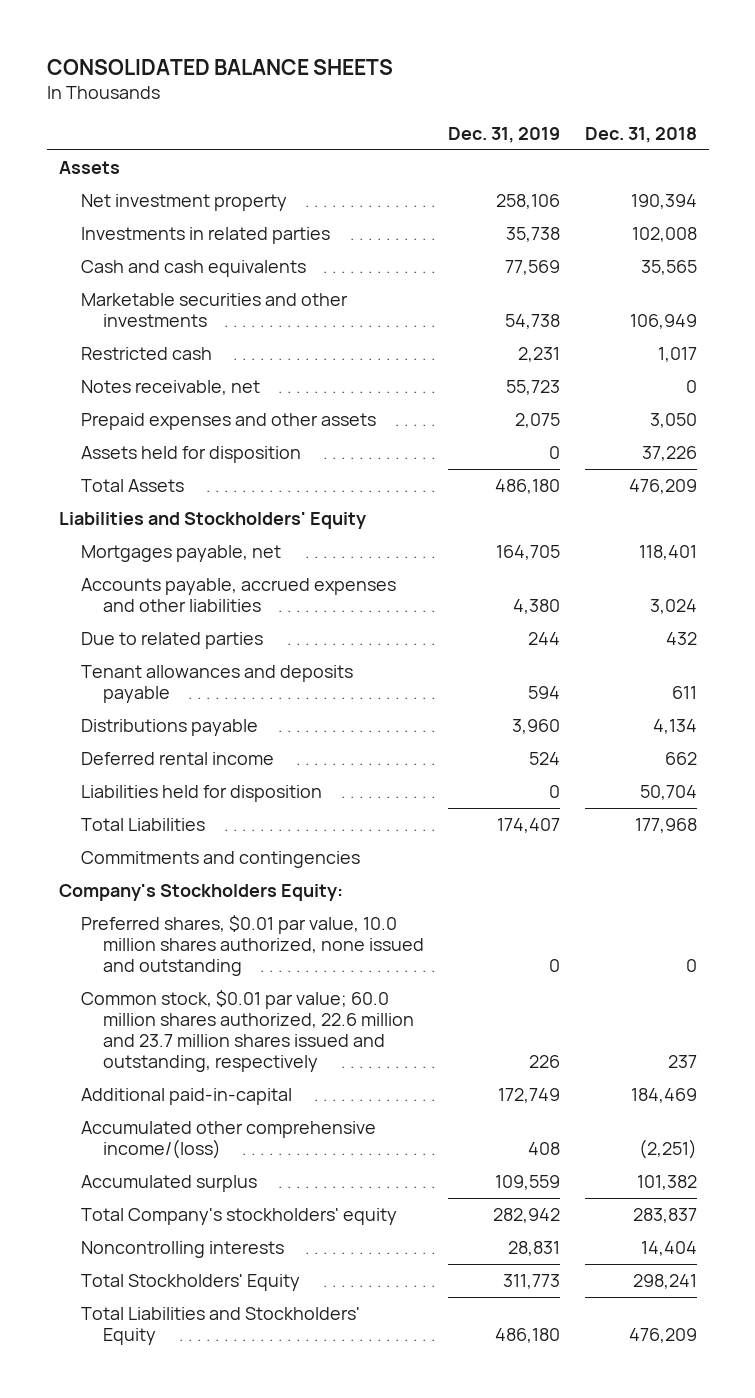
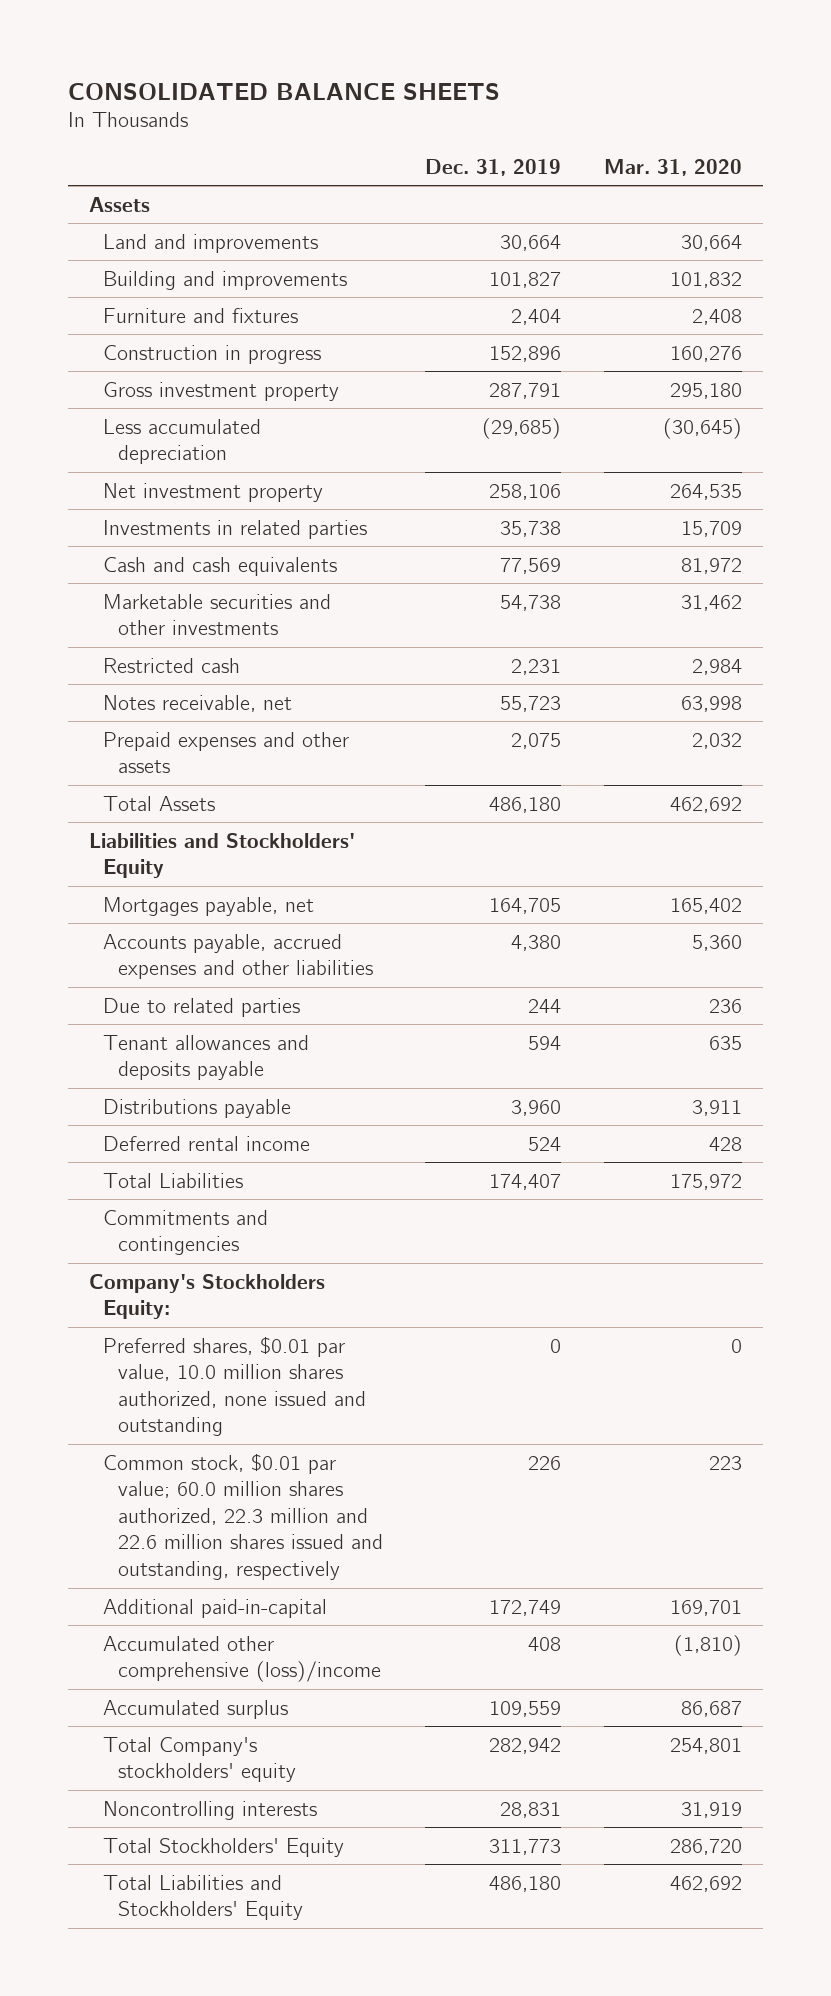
- | Dec. 31, 2019 | Dec. 31, 2018
+ | Dec. 31, 2019 | Mar. 31, 2020
+ Land and improvements | 30,664 | 30,664
+ Building and improvements | 101,827 | 101,832
+ Furniture and fixtures | 2,404 | 2,408
+ Construction in progress | 152,896 | 160,276
+ Gross investment property | 287,791 | 295,180
+ Less accumulated depreciation | (29,685) | (30,645)
- Assets held for disposition | 0 | 37,226
- Liabilities held for disposition | 0 | 50,704
- Common stock, $0.01 par value; 60.0 million shares authorized, 22.6 million and 23.7 million shares issued and outstanding, respectively | 226 | 237
+ Common stock, $0.01 par value; 60.0 million shares authorized, 22.3 million and 22.6 million shares issued and outstanding, respectively | 226 | 223
- Accumulated other comprehensive income/(loss) | 408 | (2,251)
+ Accumulated other comprehensive (loss)/income | 408 | (1,810)

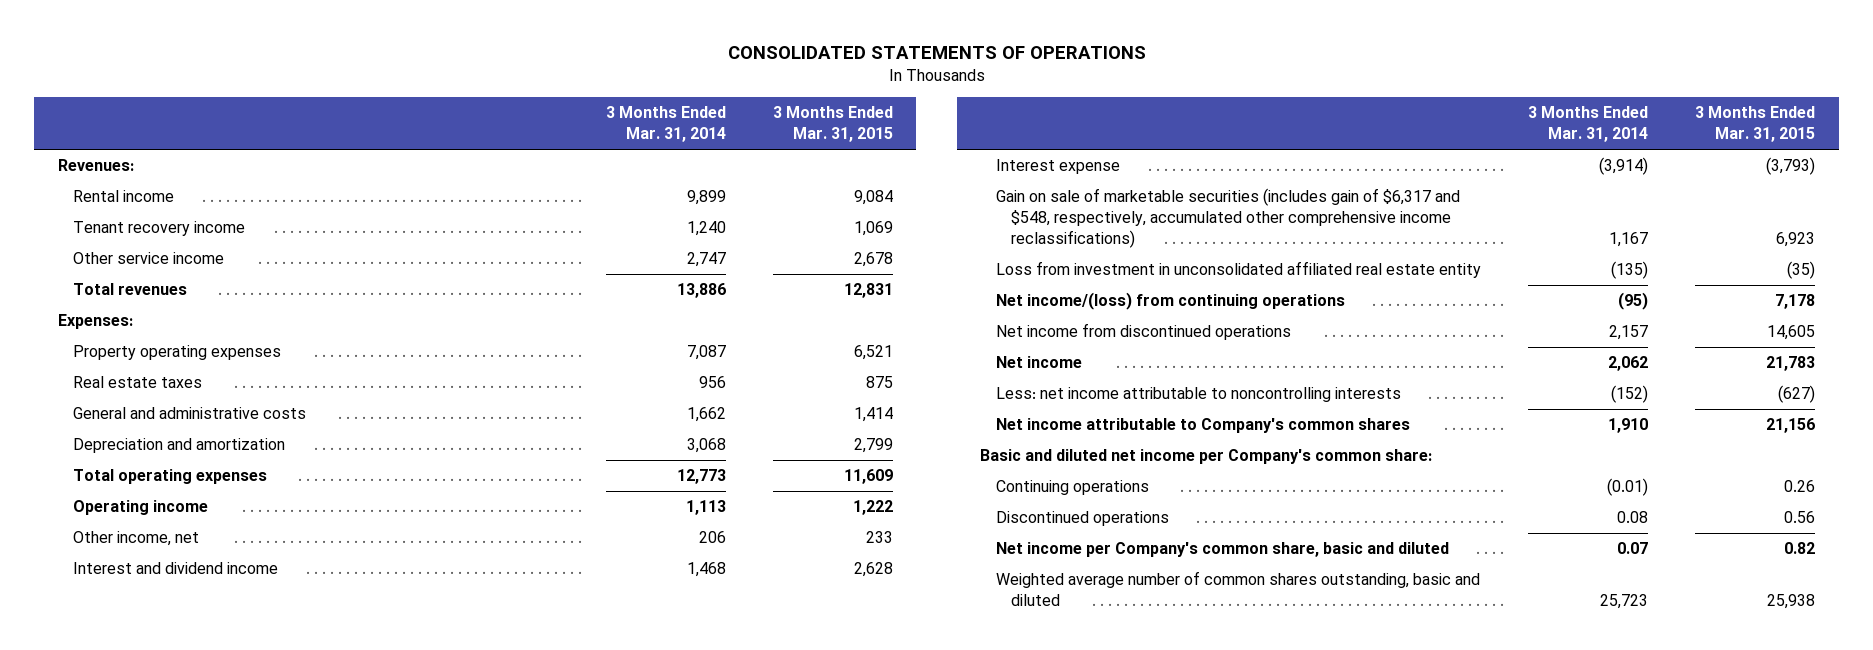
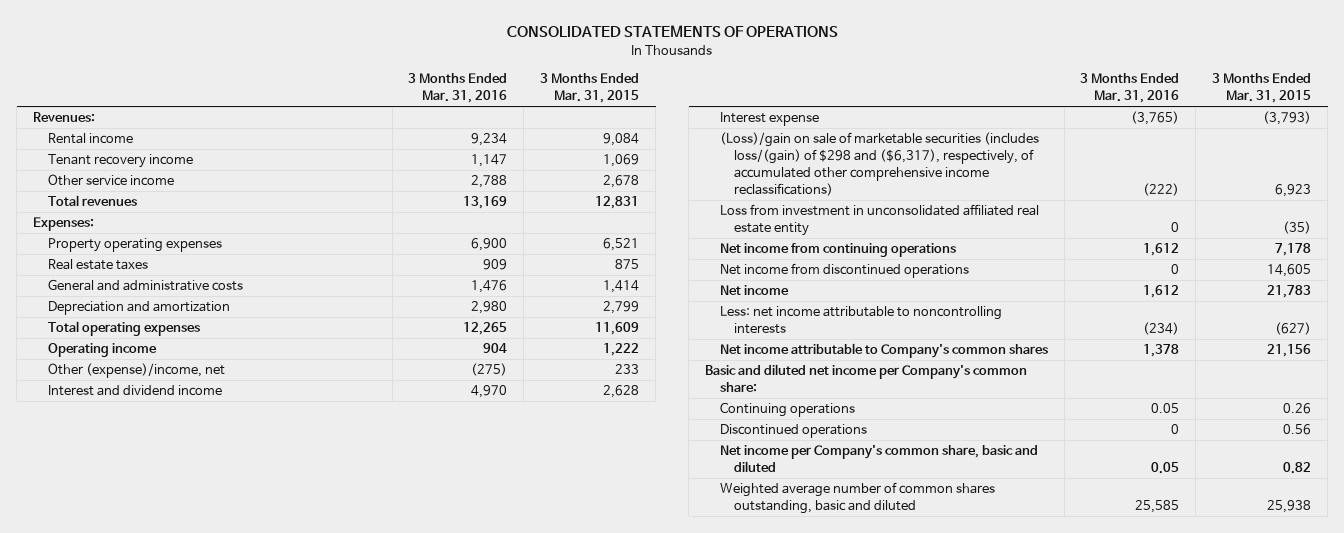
- | 3 Months Ended Mar. 31, 2014 | 3 Months Ended Mar. 31, 2015
+ | 3 Months Ended Mar. 31, 2016 | 3 Months Ended Mar. 31, 2015
- Other income, net | 206 | 233
+ Other (expense)/income, net | (275) | 233
- Gain on sale of marketable securities (includes gain of $6,317 and $548, respectively, accumulated other comprehensive income reclassifications) | 1,167 | 6,923
+ (Loss)/gain on sale of marketable securities (includes loss/(gain) of $298 and ($6,317), respectively, of accumulated other comprehensive income reclassifications) | (222) | 6,923
- Net income/(loss) from continuing operations | (95) | 7,178
+ Net income from continuing operations | 1,612 | 7,178

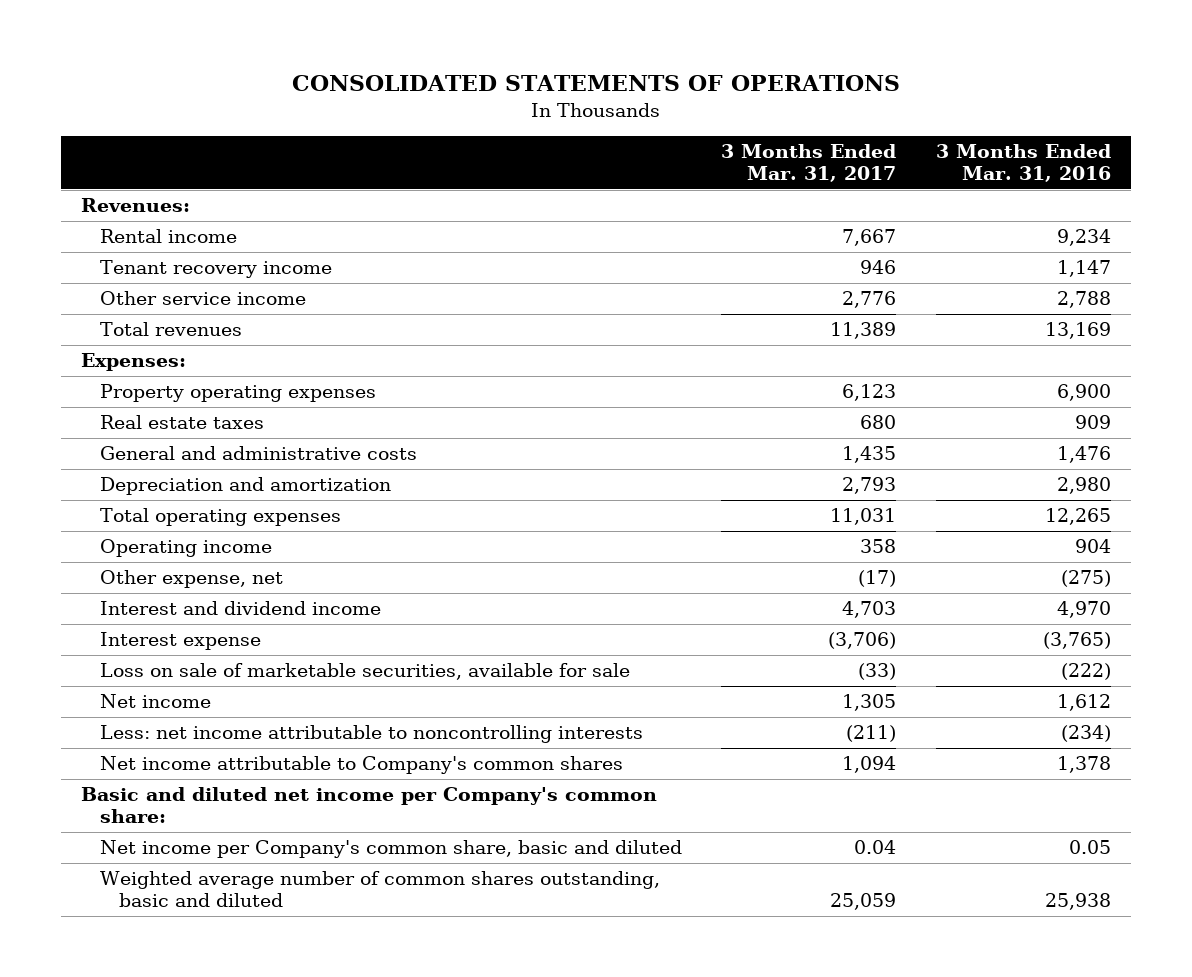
- | 3 Months Ended Mar. 31, 2016 | 3 Months Ended Mar. 31, 2015
+ | 3 Months Ended Mar. 31, 2017 | 3 Months Ended Mar. 31, 2016
- Other (expense)/income, net | (275) | 233
+ Other expense, net | (17) | (275)
- (Loss)/gain on sale of marketable securities (includes loss/(gain) of $298 and ($6,317), respectively, of accumulated other comprehensive income reclassifications) | (222) | 6,923
- Loss from investment in unconsolidated affiliated real estate entity | 0 | (35)
- Net income from continuing operations | 1,612 | 7,178
- Net income from discontinued operations | 0 | 14,605
+ Loss on sale of marketable securities, available for sale | (33) | (222)
- Continuing operations | 0.05 | 0.26
- Discontinued operations | 0 | 0.56
- Weighted average number of common shares outstanding, basic and diluted | 25,585 | 25,938
+ Weighted average number of common shares outstanding, basic and diluted | 25,059 | 25,938

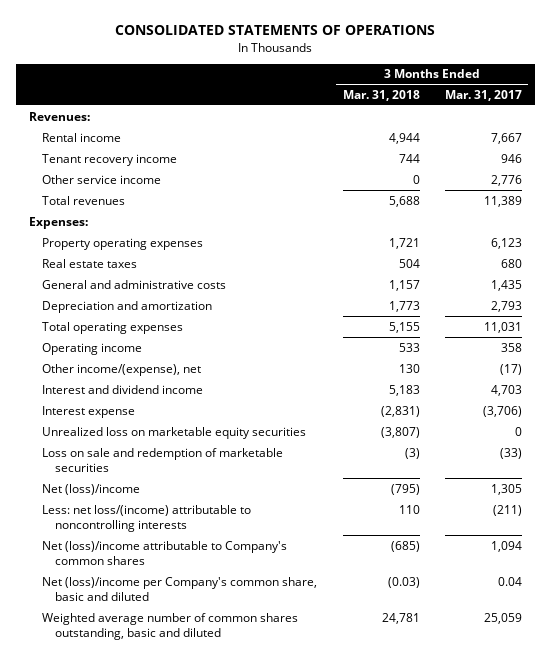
- | 3 Months Ended Mar. 31, 2017 | 3 Months Ended Mar. 31, 2016
+ | 3 Months Ended Mar. 31, 2018 | 3 Months Ended Mar. 31, 2017
- Other expense, net | (17) | (275)
+ Other income/(expense), net | 130 | (17)
- Loss on sale of marketable securities, available for sale | (33) | (222)
- Net income | 1,305 | 1,612
- Less: net income attributable to noncontrolling interests | (211) | (234)
- Net income attributable to Company's common shares | 1,094 | 1,378
- Basic and diluted net income per Company's common share:
- Net income per Company's common share, basic and diluted | 0.04 | 0.05
+ Unrealized loss on marketable equity securities | (3,807) | 0
+ Loss on sale and redemption of marketable securities | (3) | (33)
+ Net (loss)/income | (795) | 1,305
+ Less: net loss/(income) attributable to noncontrolling interests | 110 | (211)
+ Net (loss)/income attributable to Company's common shares | (685) | 1,094
+ Net (loss)/income per Company's common share, basic and diluted | (0.03) | 0.04

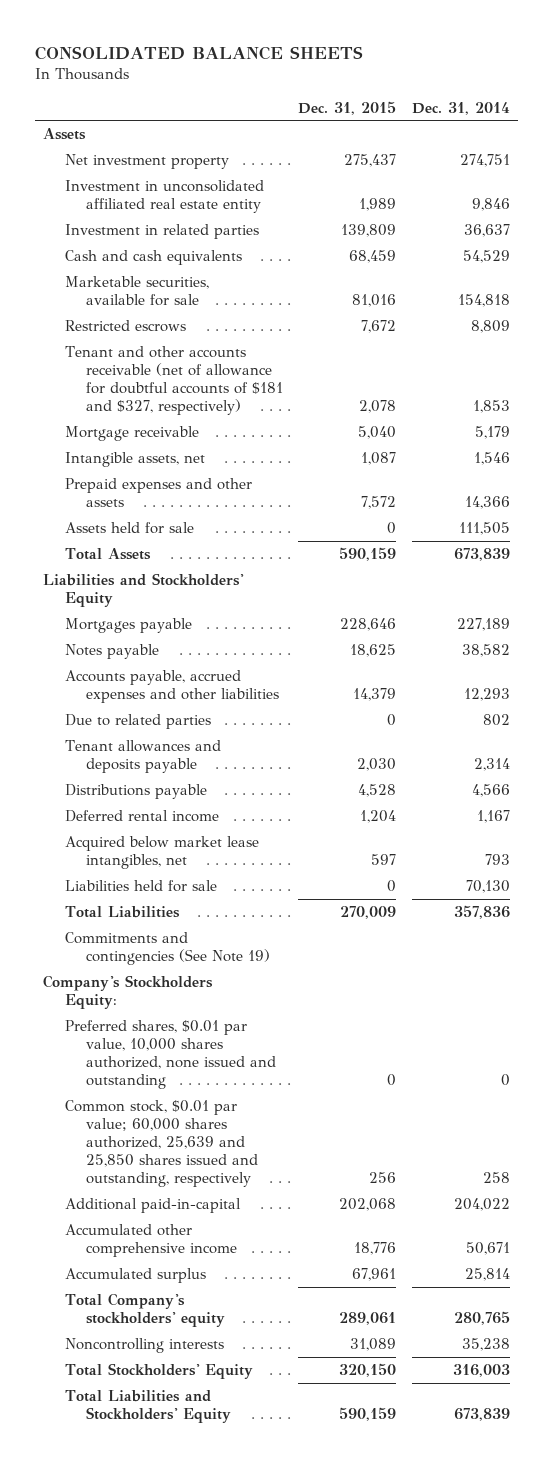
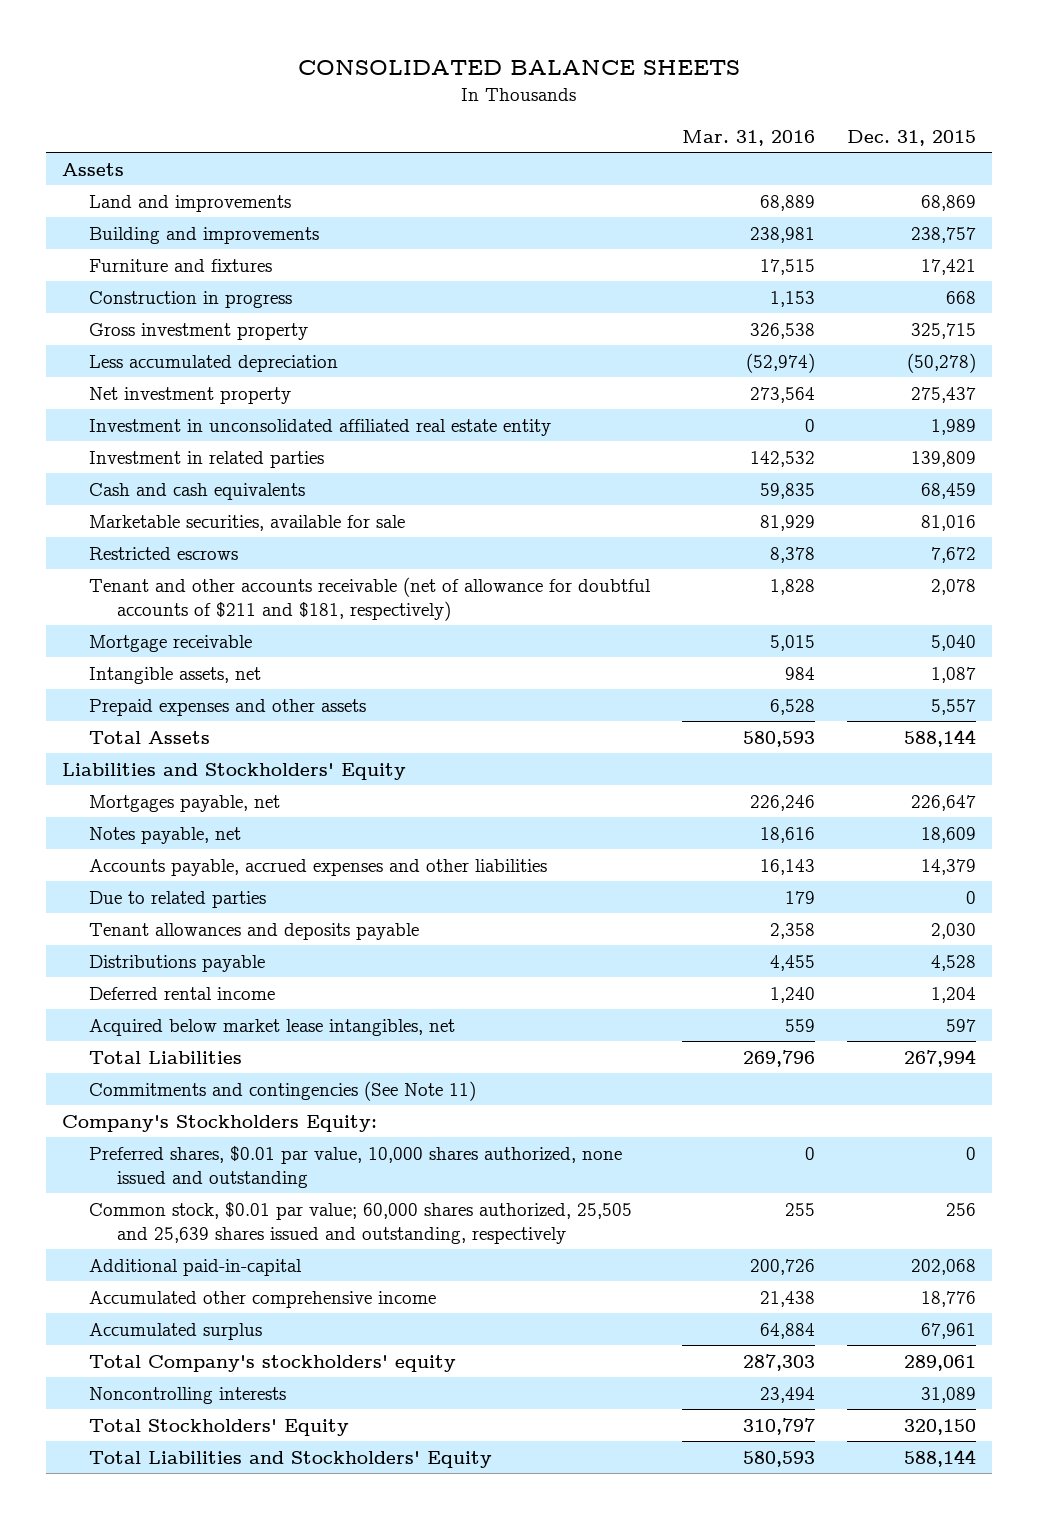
- | Dec. 31, 2015 | Dec. 31, 2014
+ | Mar. 31, 2016 | Dec. 31, 2015
+ Land and improvements | 68,889 | 68,869
+ Building and improvements | 238,981 | 238,757
+ Furniture and fixtures | 17,515 | 17,421
+ Construction in progress | 1,153 | 668
+ Gross investment property | 326,538 | 325,715
+ Less accumulated depreciation | (52,974) | (50,278)
- Tenant and other accounts receivable (net of allowance for doubtful accounts of $181 and $327, respectively) | 2,078 | 1,853
+ Tenant and other accounts receivable (net of allowance for doubtful accounts of $211 and $181, respectively) | 1,828 | 2,078
- Prepaid expenses and other assets | 7,572 | 14,366
- Assets held for sale | 0 | 111,505
- Total Assets | 590,159 | 673,839
+ Prepaid expenses and other assets | 6,528 | 5,557
+ Total Assets | 580,593 | 588,144
- Mortgages payable | 228,646 | 227,189
- Notes payable | 18,625 | 38,582
+ Mortgages payable, net | 226,246 | 226,647
+ Notes payable, net | 18,616 | 18,609
- Liabilities held for sale | 0 | 70,130
- Total Liabilities | 270,009 | 357,836
- Commitments and contingencies (See Note 19)
+ Total Liabilities | 269,796 | 267,994
+ Commitments and contingencies (See Note 11)
- Common stock, $0.01 par value; 60,000 shares authorized, 25,639 and 25,850 shares issued and outstanding, respectively | 256 | 258
+ Common stock, $0.01 par value; 60,000 shares authorized, 25,505 and 25,639 shares issued and outstanding, respectively | 255 | 256
- Total Liabilities and Stockholders' Equity | 590,159 | 673,839
+ Total Liabilities and Stockholders' Equity | 580,593 | 588,144

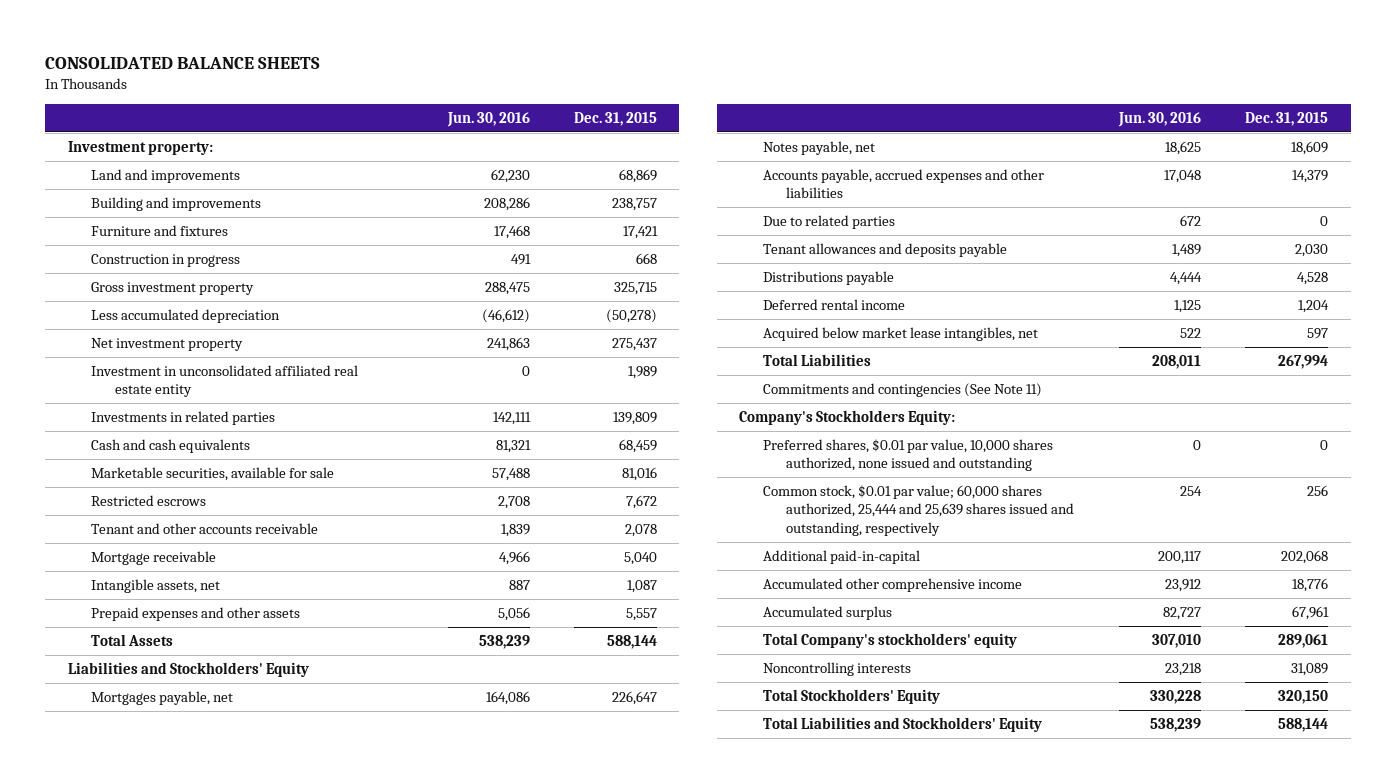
- | Mar. 31, 2016 | Dec. 31, 2015
+ | Jun. 30, 2016 | Dec. 31, 2015
- Assets
+ Investment property:
- Investment in related parties | 142,532 | 139,809
+ Investments in related parties | 142,111 | 139,809
- Tenant and other accounts receivable (net of allowance for doubtful accounts of $211 and $181, respectively) | 1,828 | 2,078
+ Tenant and other accounts receivable | 1,839 | 2,078
- Common stock, $0.01 par value; 60,000 shares authorized, 25,505 and 25,639 shares issued and outstanding, respectively | 255 | 256
+ Common stock, $0.01 par value; 60,000 shares authorized, 25,444 and 25,639 shares issued and outstanding, respectively | 254 | 256

